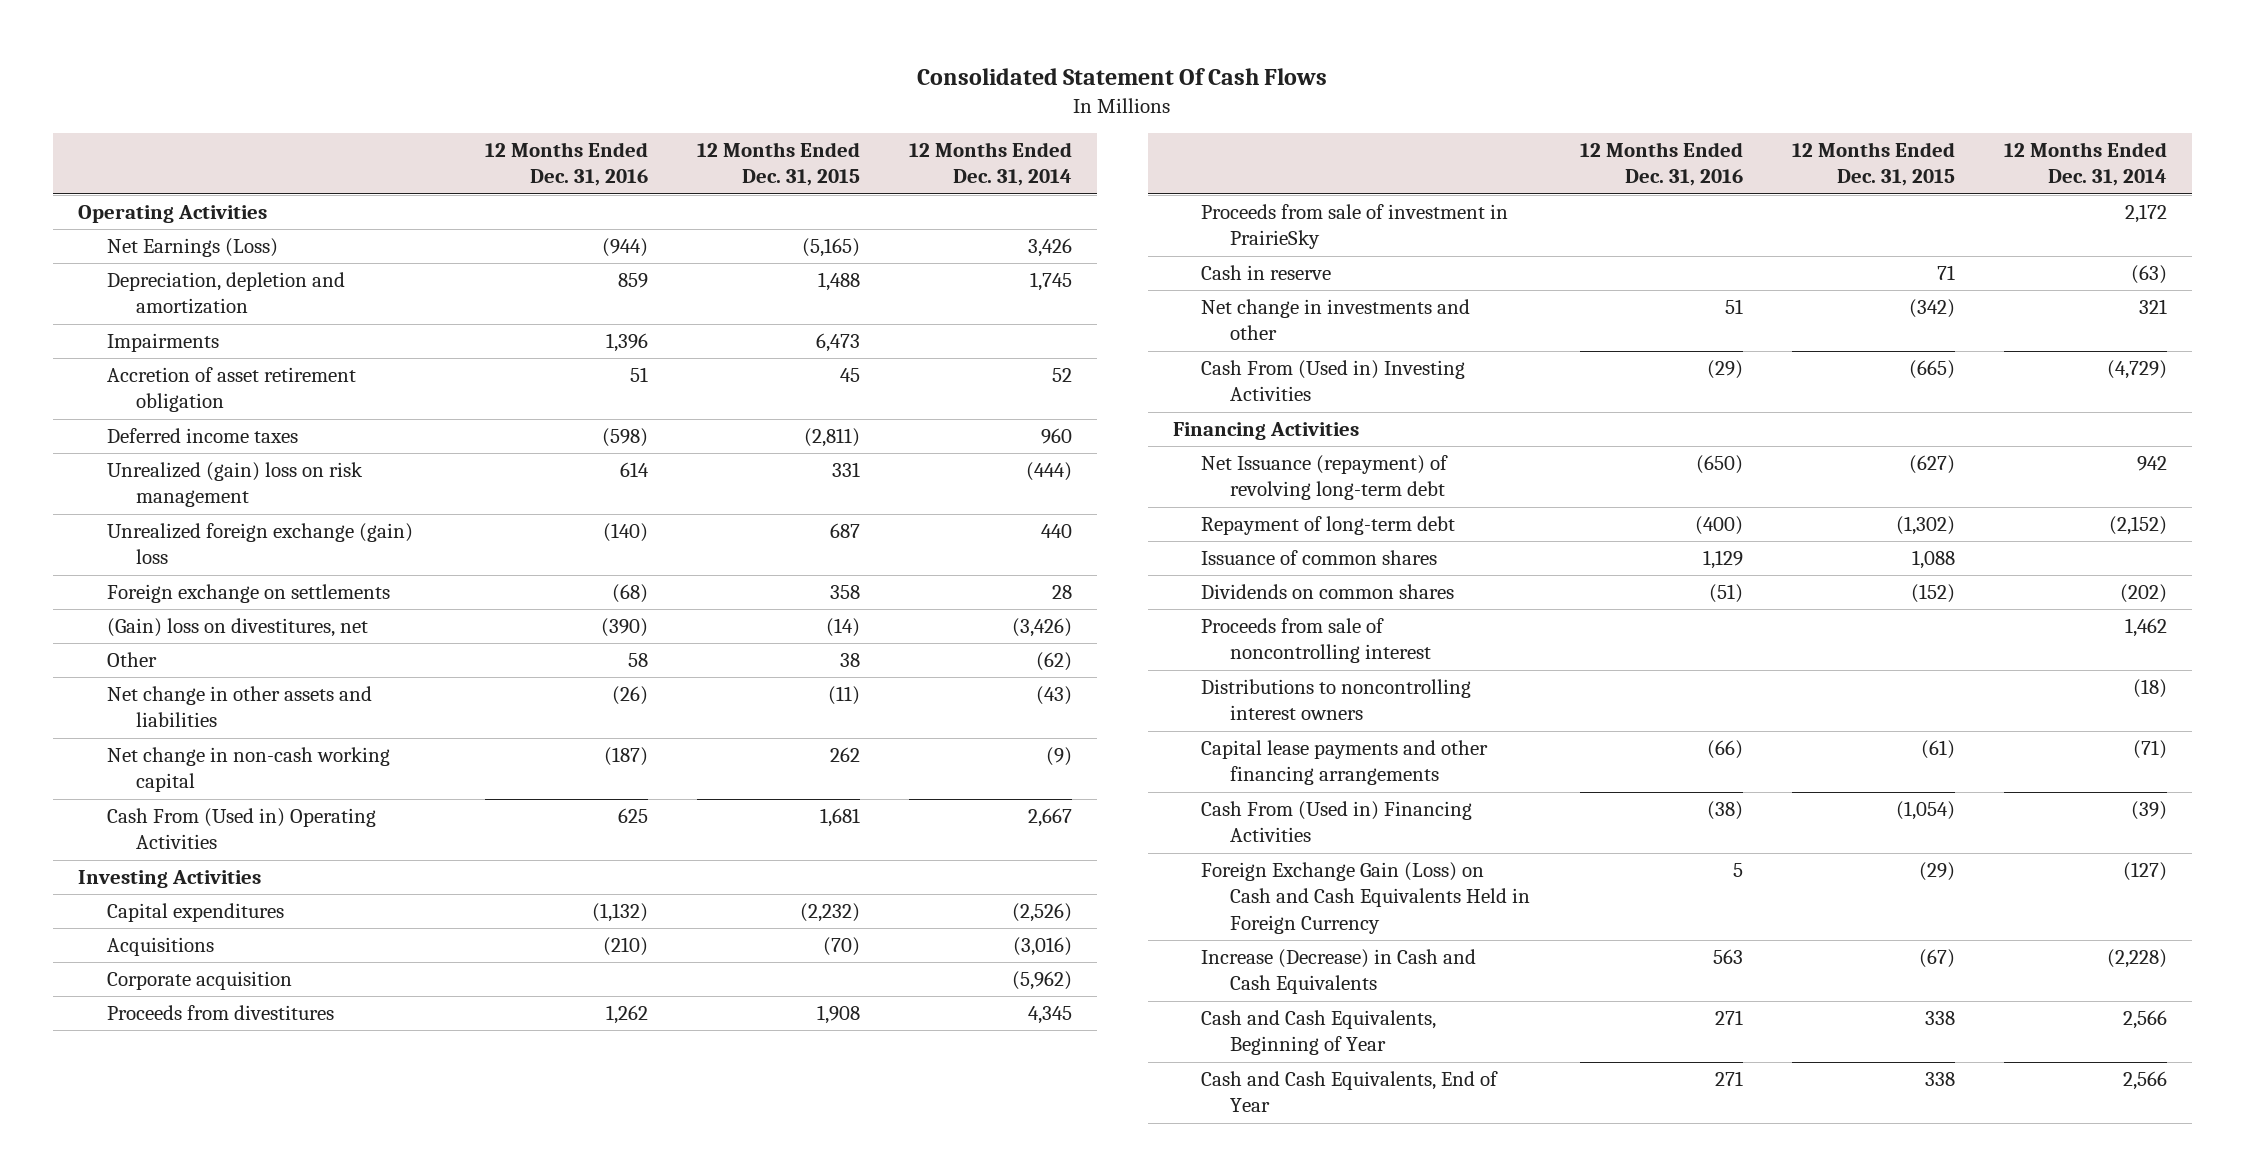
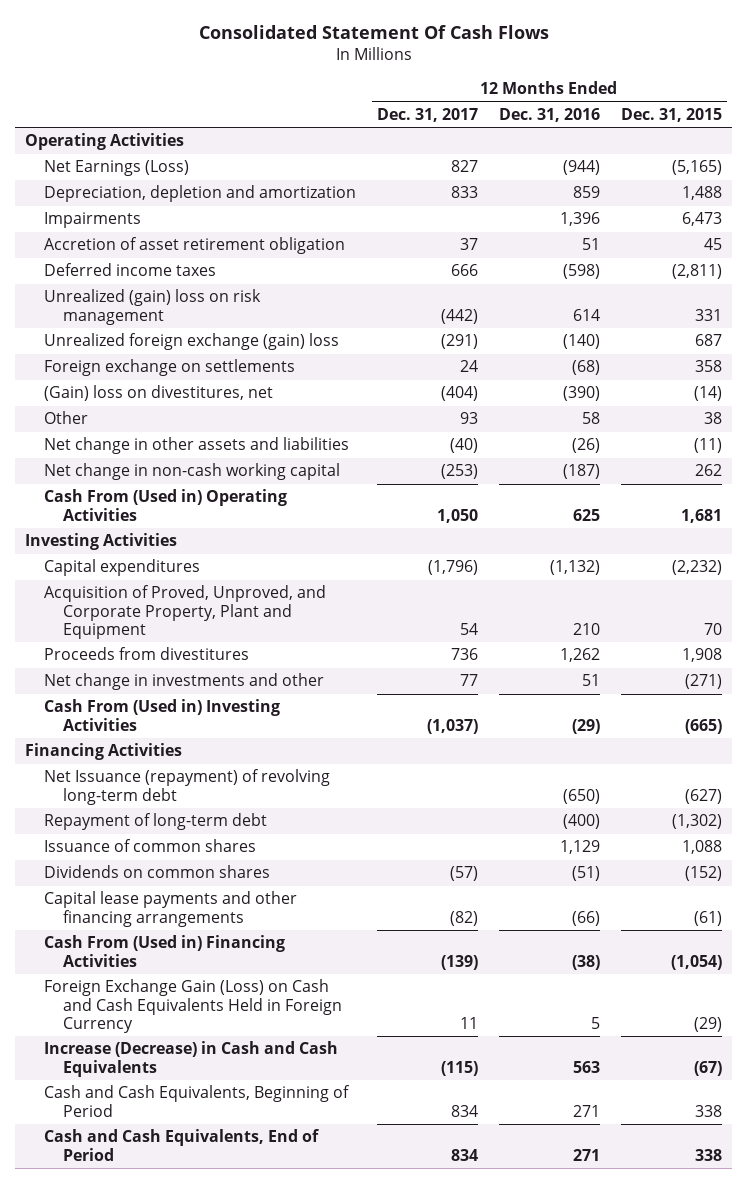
- | 12 Months Ended Dec. 31, 2016 | 12 Months Ended Dec. 31, 2015 | 12 Months Ended Dec. 31, 2014
+ | 12 Months Ended Dec. 31, 2017 | 12 Months Ended Dec. 31, 2016 | 12 Months Ended Dec. 31, 2015
- Acquisitions | (210) | (70) | (3,016)
- Corporate acquisition | | | (5,962)
+ Acquisition of Proved, Unproved, and Corporate Property, Plant and Equipment | 54 | 210 | 70
- Proceeds from sale of investment in PrairieSky | | | 2,172
- Cash in reserve | | 71 | (63)
- Net change in investments and other | 51 | (342) | 321
+ Net change in investments and other | 77 | 51 | (271)
- Proceeds from sale of noncontrolling interest | | | 1,462
- Distributions to noncontrolling interest owners | | | (18)
- Cash and Cash Equivalents, Beginning of Year | 271 | 338 | 2,566
- Cash and Cash Equivalents, End of Year | 271 | 338 | 2,566
+ Cash and Cash Equivalents, Beginning of Period | 834 | 271 | 338
+ Cash and Cash Equivalents, End of Period | 834 | 271 | 338

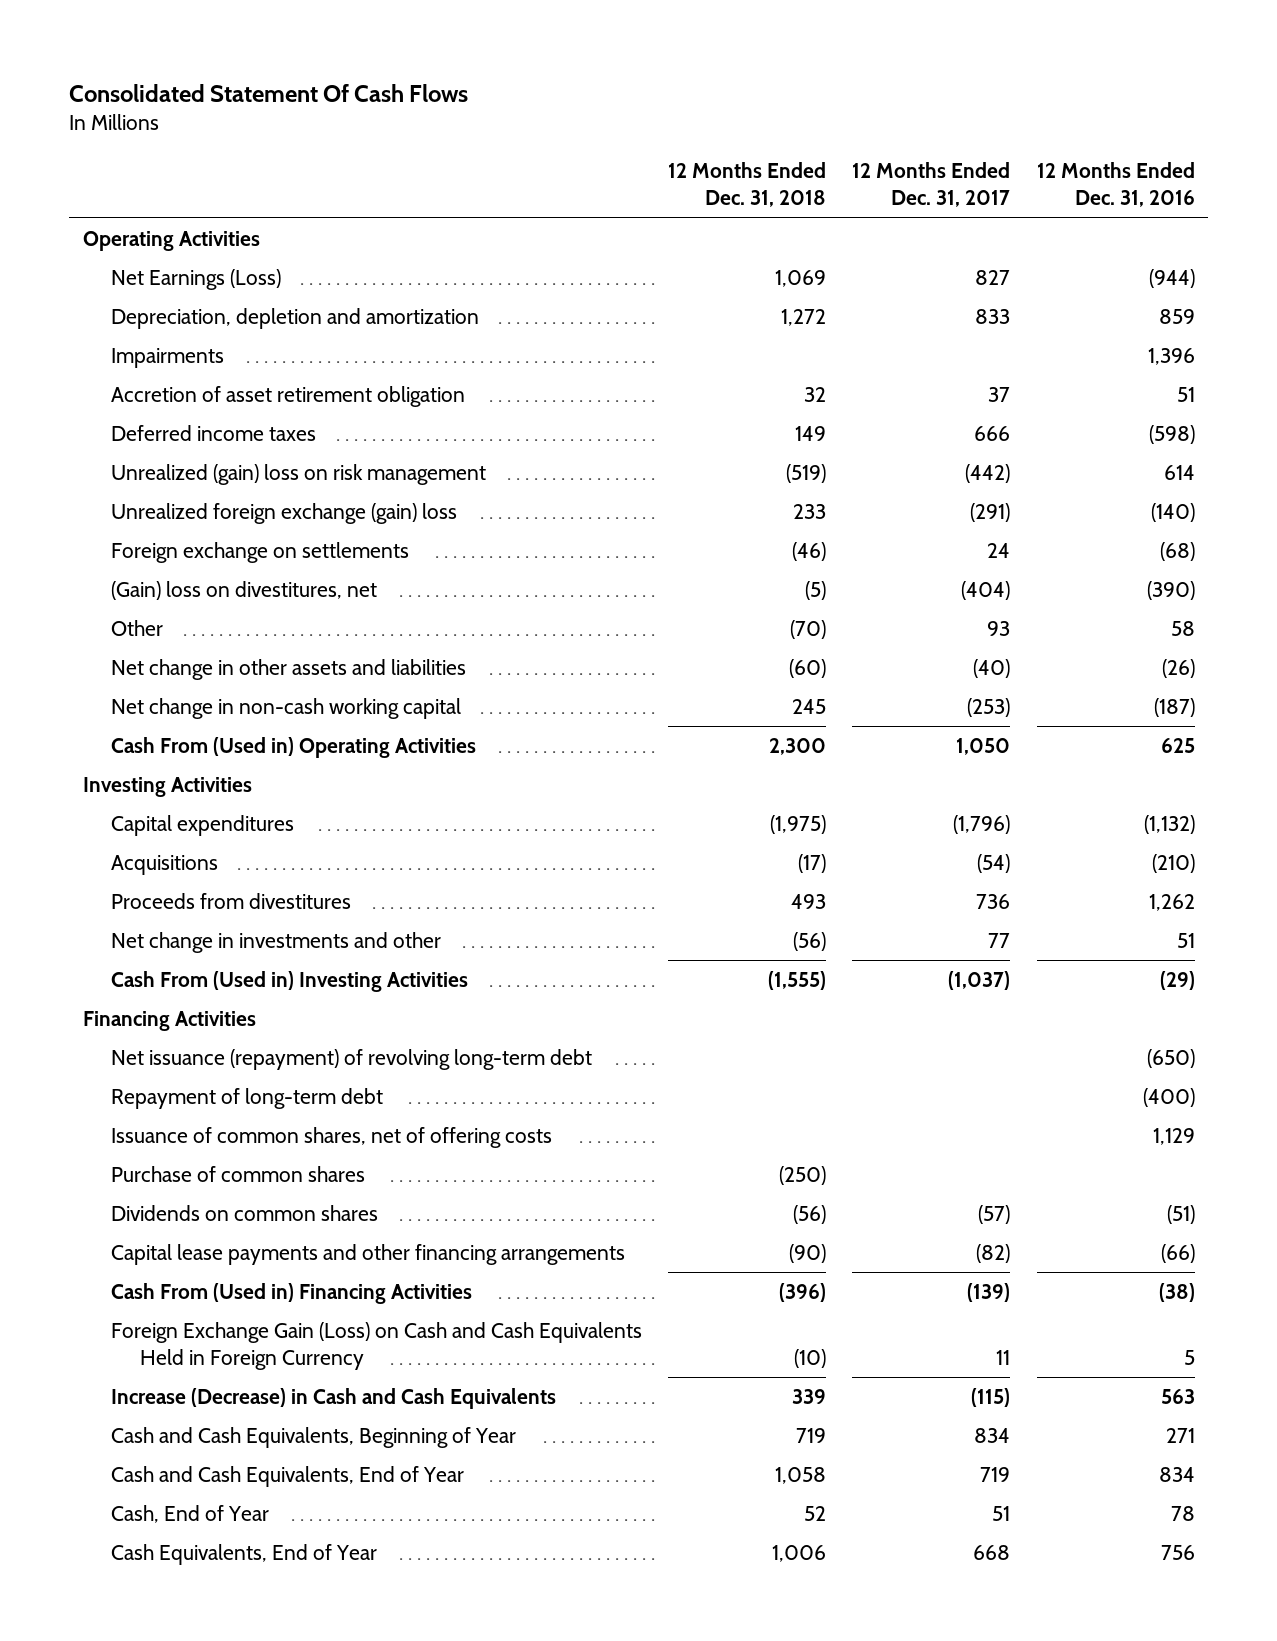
- | 12 Months Ended Dec. 31, 2017 | 12 Months Ended Dec. 31, 2016 | 12 Months Ended Dec. 31, 2015
+ | 12 Months Ended Dec. 31, 2018 | 12 Months Ended Dec. 31, 2017 | 12 Months Ended Dec. 31, 2016
- Acquisition of Proved, Unproved, and Corporate Property, Plant and Equipment | 54 | 210 | 70
+ Acquisitions | (17) | (54) | (210)
- Net Issuance (repayment) of revolving long-term debt | | (650) | (627)
+ Net issuance (repayment) of revolving long-term debt | | | (650)
- Issuance of common shares | | 1,129 | 1,088
+ Issuance of common shares, net of offering costs | | | 1,129
+ Purchase of common shares | (250) | |
- Cash and Cash Equivalents, Beginning of Period | 834 | 271 | 338
- Cash and Cash Equivalents, End of Period | 834 | 271 | 338
+ Cash and Cash Equivalents, Beginning of Year | 719 | 834 | 271
+ Cash and Cash Equivalents, End of Year | 1,058 | 719 | 834
+ Cash, End of Year | 52 | 51 | 78
+ Cash Equivalents, End of Year | 1,006 | 668 | 756

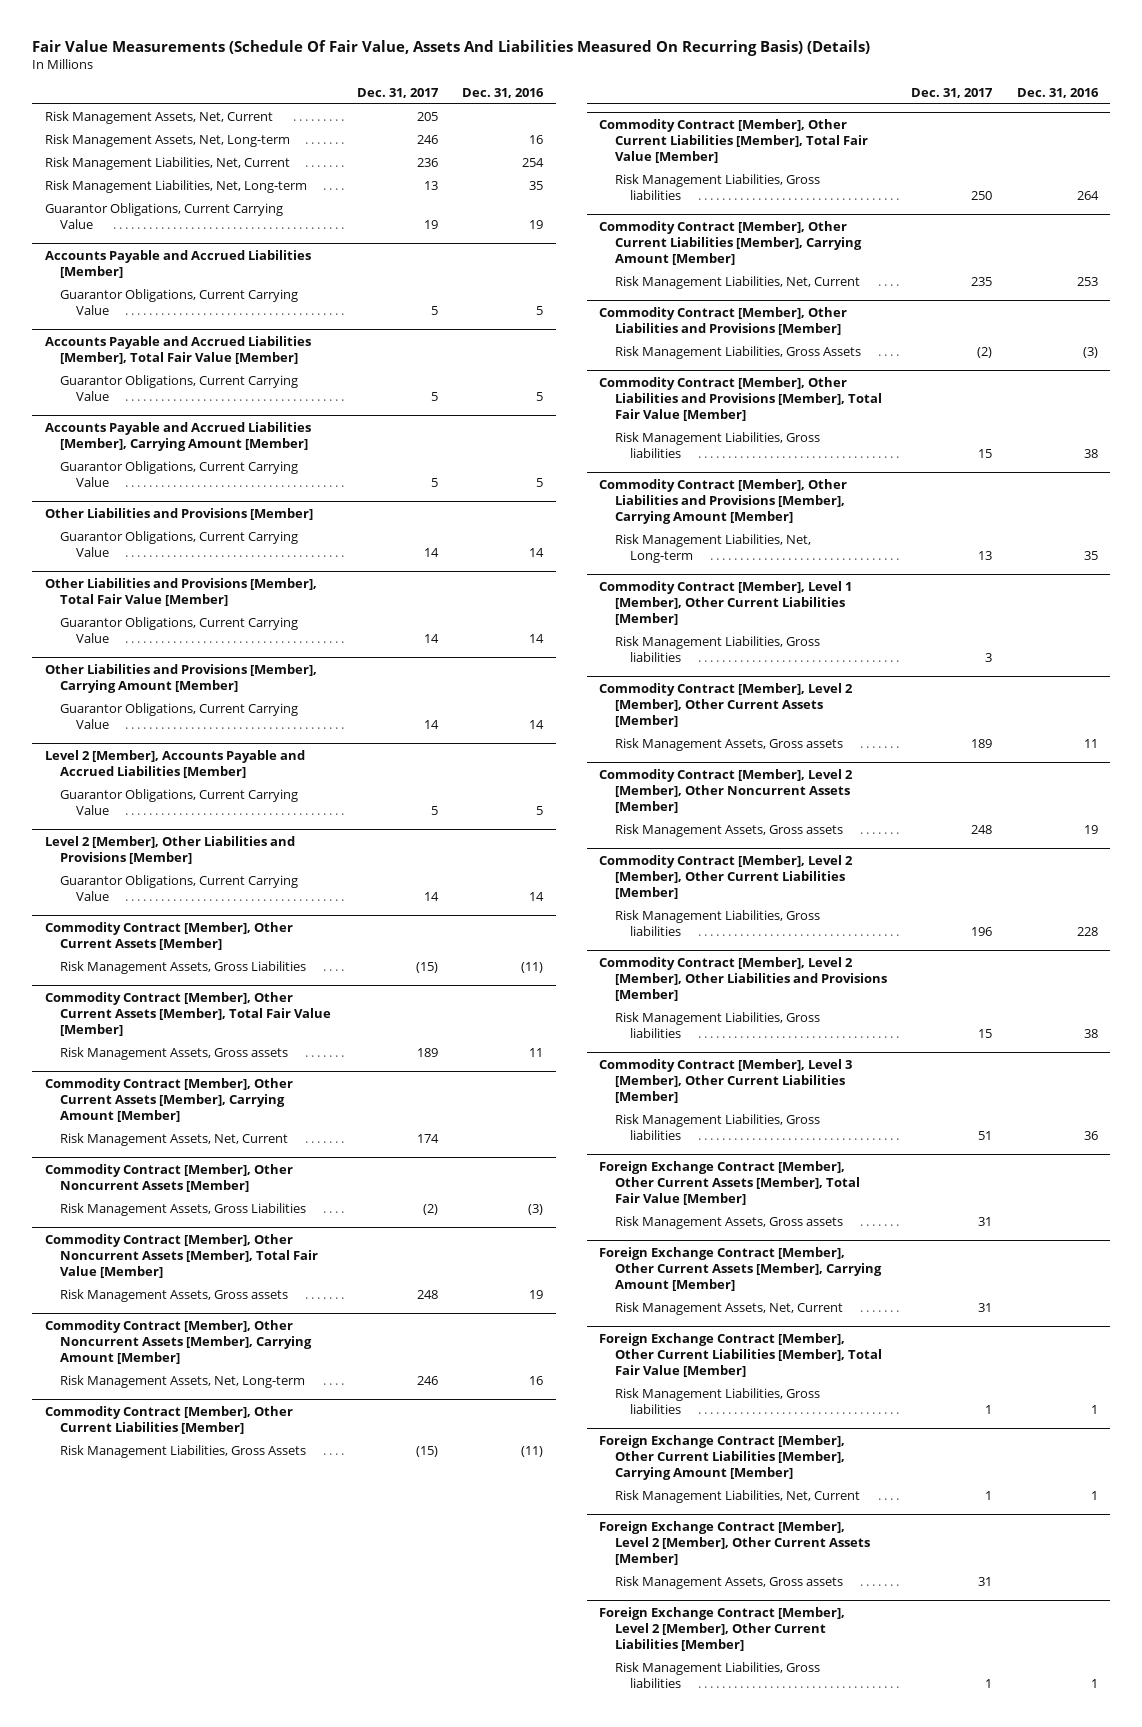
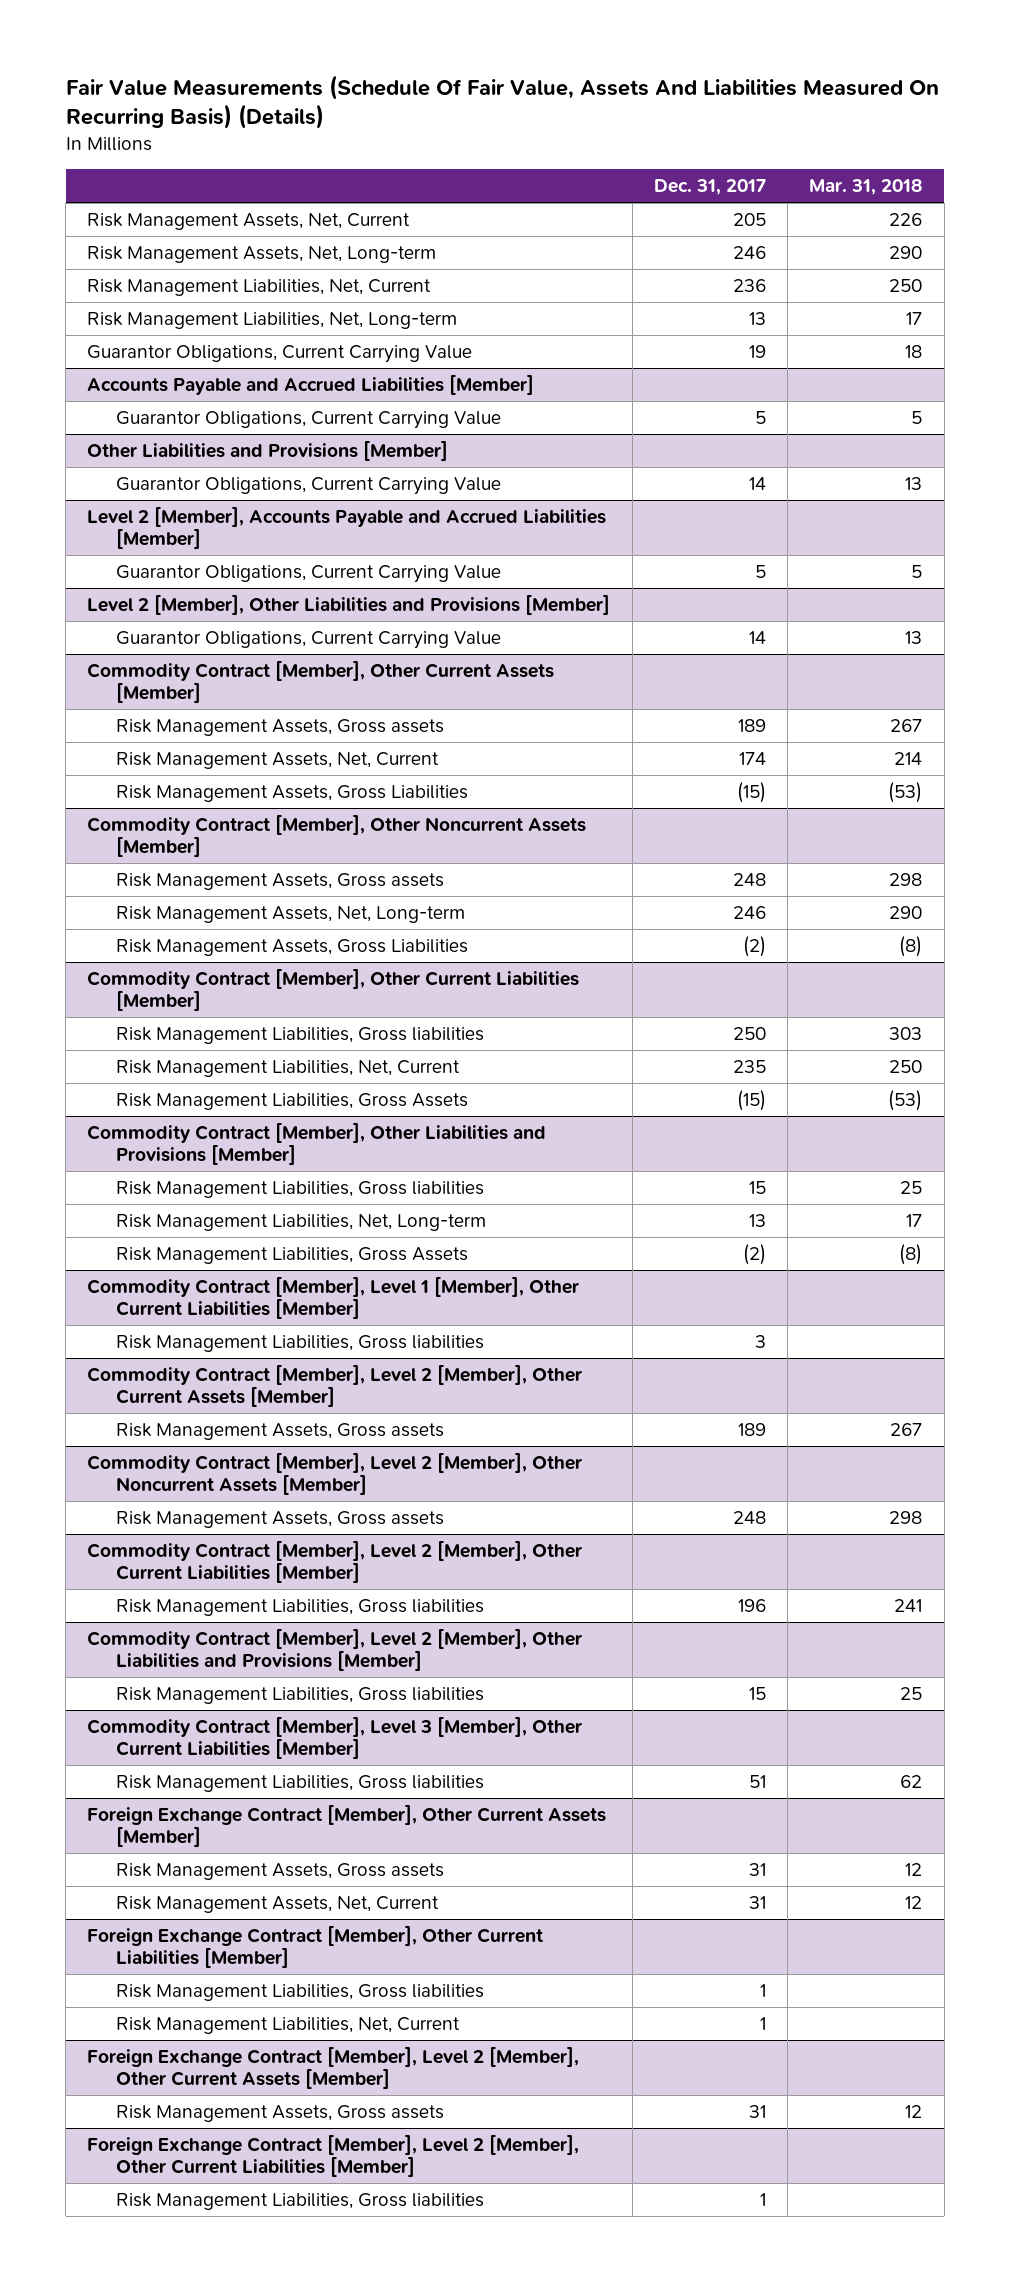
- | Dec. 31, 2017 | Dec. 31, 2016
+ | Dec. 31, 2017 | Mar. 31, 2018
- Accounts Payable and Accrued Liabilities [Member], Total Fair Value [Member]
- Guarantor Obligations, Current Carrying Value | 5 | 5
- Accounts Payable and Accrued Liabilities [Member], Carrying Amount [Member]
- Guarantor Obligations, Current Carrying Value | 5 | 5
- Other Liabilities and Provisions [Member], Total Fair Value [Member]
- Guarantor Obligations, Current Carrying Value | 14 | 14
- Other Liabilities and Provisions [Member], Carrying Amount [Member]
- Guarantor Obligations, Current Carrying Value | 14 | 14
- Commodity Contract [Member], Other Current Assets [Member], Total Fair Value [Member]
- Commodity Contract [Member], Other Current Assets [Member], Carrying Amount [Member]
@ Commodity Contract [Member], Other Current Assets [Member]
moved down: Risk Management Assets, Gross Liabilities | (15) | (53)
- Commodity Contract [Member], Other Noncurrent Assets [Member], Total Fair Value [Member]
- Commodity Contract [Member], Other Noncurrent Assets [Member], Carrying Amount [Member]
@ Commodity Contract [Member], Other Noncurrent Assets [Member]
moved down: Risk Management Assets, Gross Liabilities | (2) | (8)
- Commodity Contract [Member], Other Current Liabilities [Member], Total Fair Value [Member]
- Commodity Contract [Member], Other Current Liabilities [Member], Carrying Amount [Member]
@ Commodity Contract [Member], Other Current Liabilities [Member]
moved down: Risk Management Liabilities, Gross Assets | (15) | (53)
- Commodity Contract [Member], Other Liabilities and Provisions [Member], Total Fair Value [Member]
- Commodity Contract [Member], Other Liabilities and Provisions [Member], Carrying Amount [Member]
@ Commodity Contract [Member], Other Liabilities and Provisions [Member]
moved down: Risk Management Liabilities, Gross Assets | (2) | (8)
- Foreign Exchange Contract [Member], Other Current Assets [Member], Total Fair Value [Member]
+ Foreign Exchange Contract [Member], Other Current Assets [Member]
- Foreign Exchange Contract [Member], Other Current Assets [Member], Carrying Amount [Member]
- Foreign Exchange Contract [Member], Other Current Liabilities [Member], Total Fair Value [Member]
+ Foreign Exchange Contract [Member], Other Current Liabilities [Member]
- Foreign Exchange Contract [Member], Other Current Liabilities [Member], Carrying Amount [Member]

